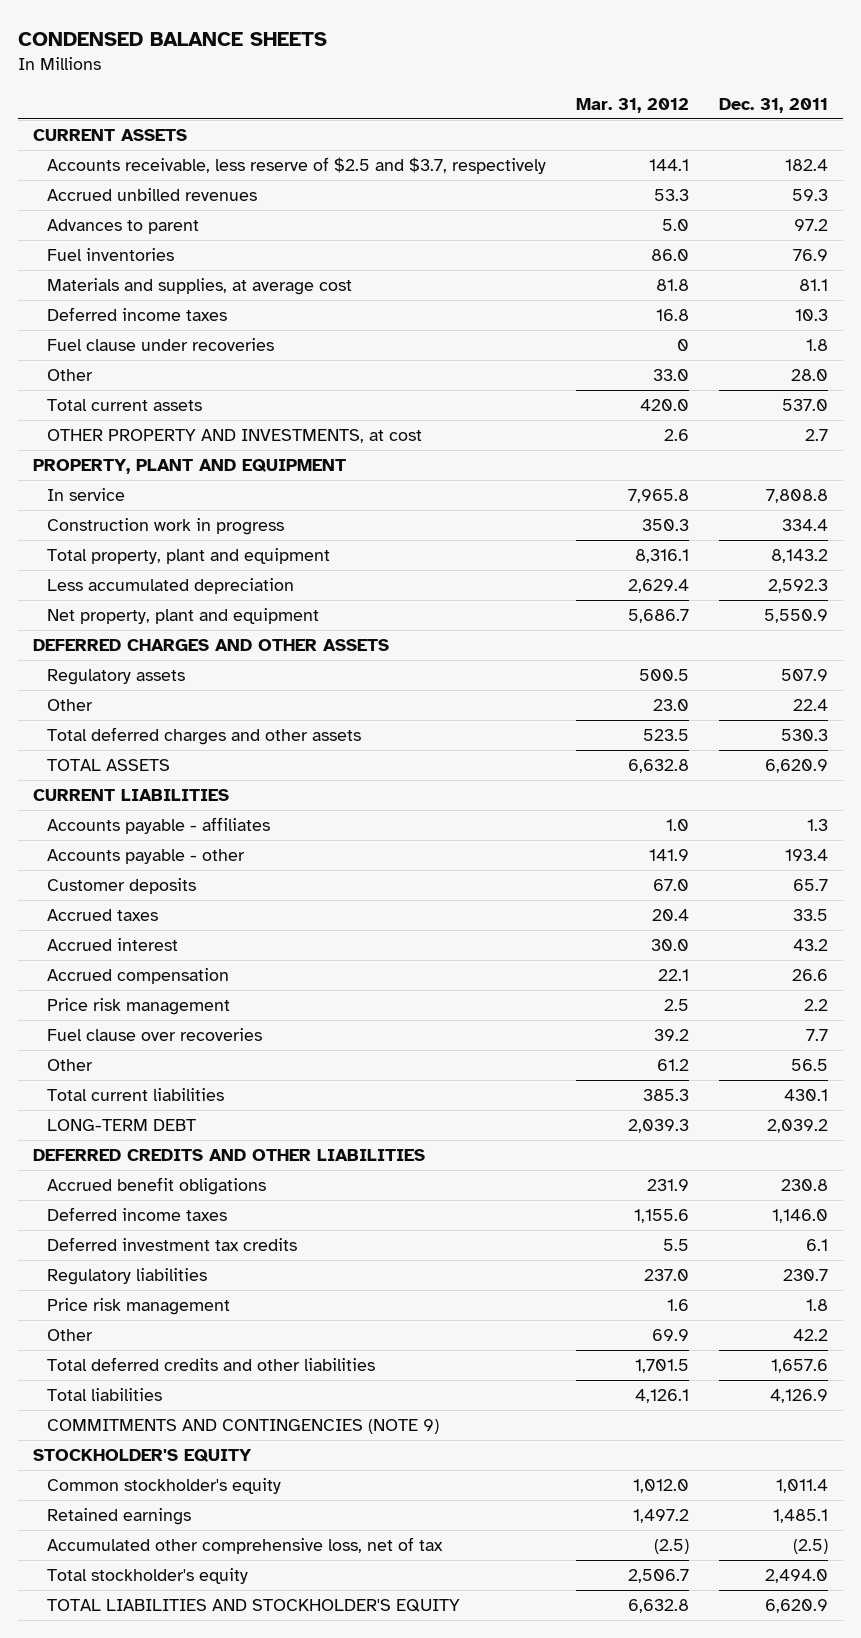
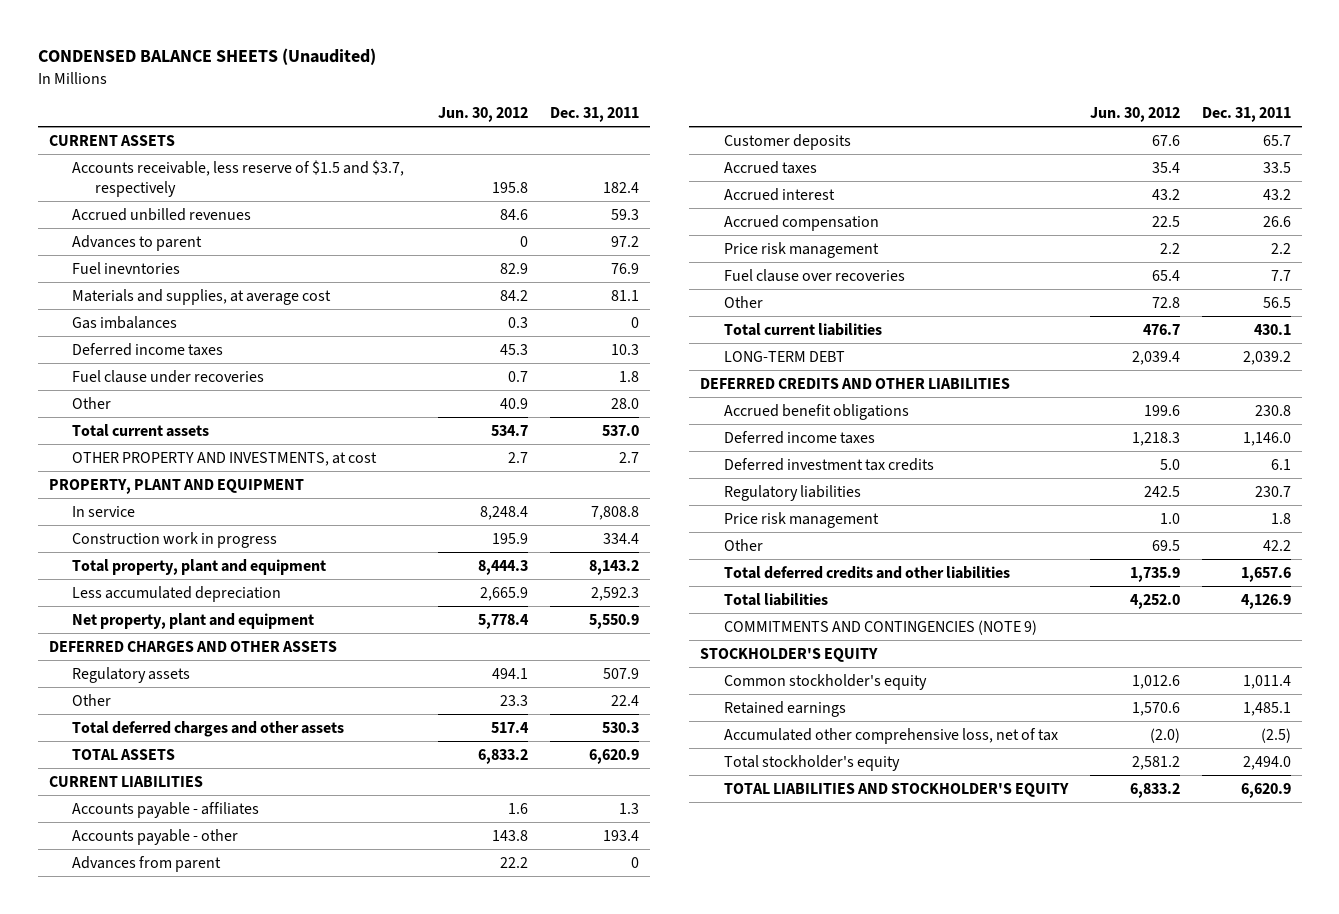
- CONDENSED BALANCE SHEETS
+ CONDENSED BALANCE SHEETS (Unaudited)
- | Mar. 31, 2012 | Dec. 31, 2011
+ | Jun. 30, 2012 | Dec. 31, 2011
- Accounts receivable, less reserve of $2.5 and $3.7, respectively | 144.1 | 182.4
+ Accounts receivable, less reserve of $1.5 and $3.7, respectively | 195.8 | 182.4
- Fuel inventories | 86.0 | 76.9
+ Fuel inevntories | 82.9 | 76.9
+ Gas imbalances | 0.3 | 0
+ Advances from parent | 22.2 | 0

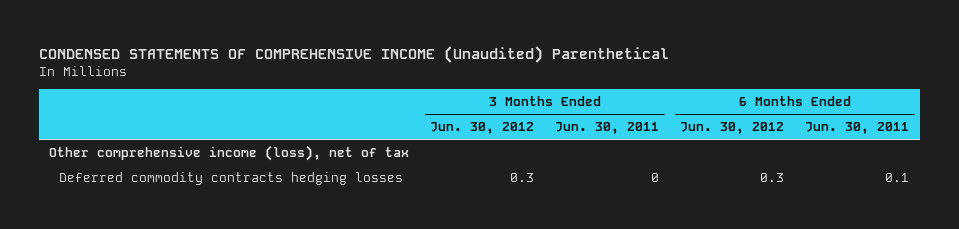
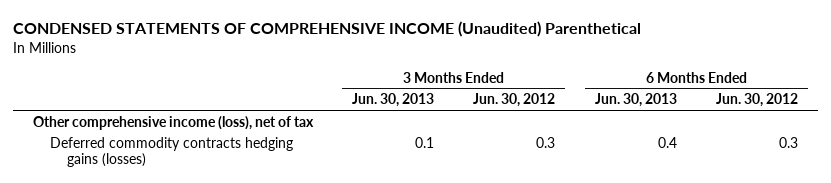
- | 3 Months Ended Jun. 30, 2012 | 3 Months Ended Jun. 30, 2011 | 6 Months Ended Jun. 30, 2012 | 6 Months Ended Jun. 30, 2011
+ | 3 Months Ended Jun. 30, 2013 | 3 Months Ended Jun. 30, 2012 | 6 Months Ended Jun. 30, 2013 | 6 Months Ended Jun. 30, 2012
- Deferred commodity contracts hedging losses | 0.3 | 0 | 0.3 | 0.1
+ Deferred commodity contracts hedging gains (losses) | 0.1 | 0.3 | 0.4 | 0.3

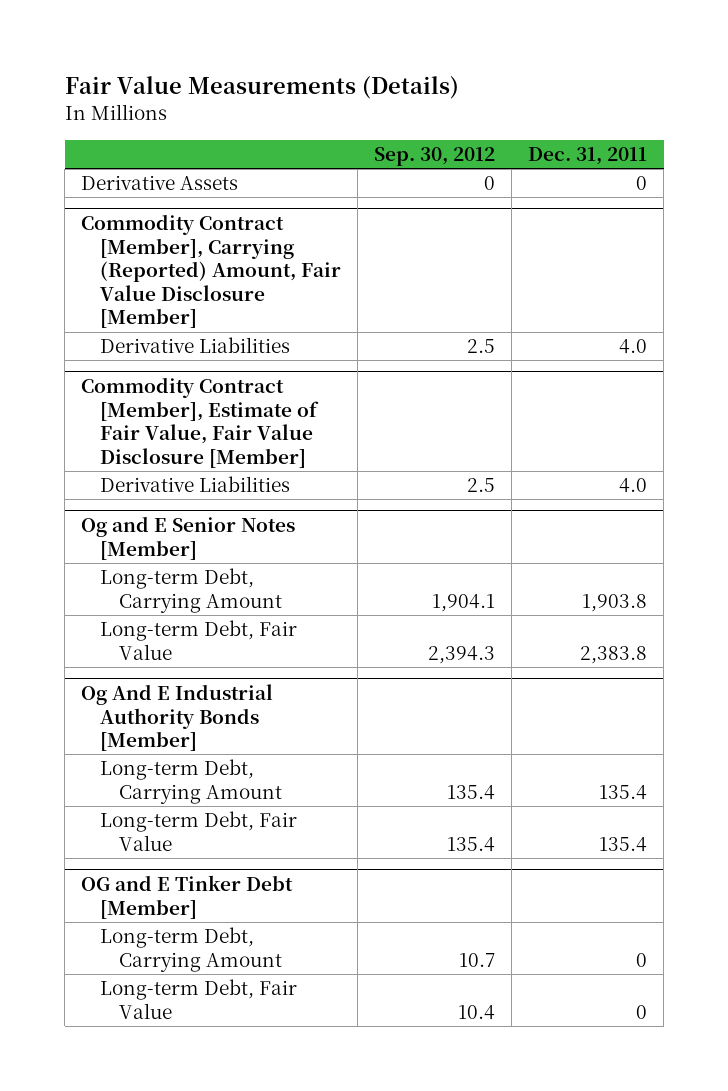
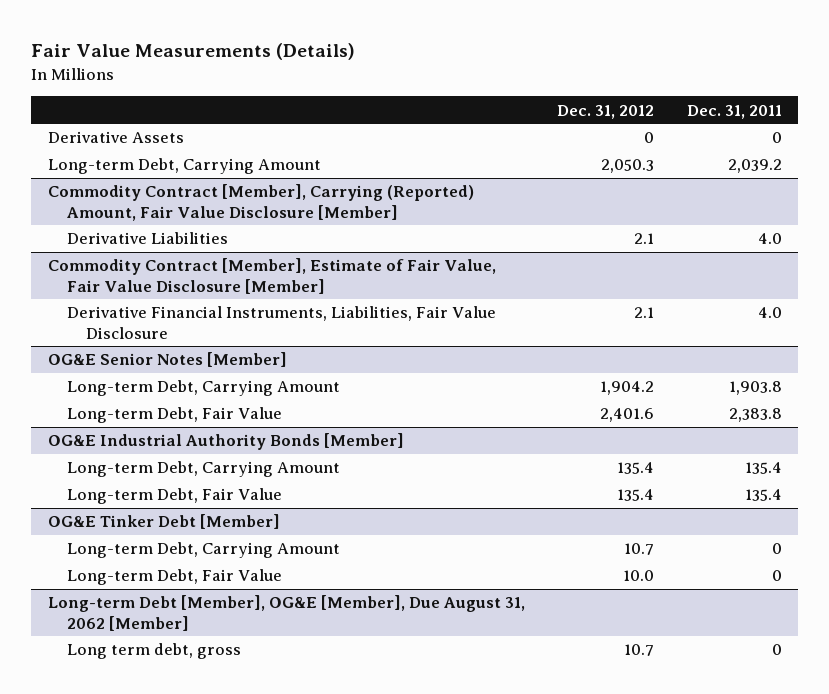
- | Sep. 30, 2012 | Dec. 31, 2011
+ | Dec. 31, 2012 | Dec. 31, 2011
+ Long-term Debt, Carrying Amount | 2,050.3 | 2,039.2
@ Commodity Contract [Member], Estimate of Fair Value, Fair Value Disclosure [Member]
- Derivative Liabilities | 2.5 | 4.0
- Og and E Senior Notes [Member]
@ Commodity Contract [Member], Estimate of Fair Value, Fair Value Disclosure [Member]
+ Derivative Financial Instruments, Liabilities, Fair Value Disclosure | 2.1 | 4.0
+ OG&E Senior Notes [Member]
- Og And E Industrial Authority Bonds [Member]
+ OG&E Industrial Authority Bonds [Member]
- OG and E Tinker Debt [Member]
+ OG&E Tinker Debt [Member]
+ Long-term Debt [Member], OG&E [Member], Due August 31, 2062 [Member]
+ Long term debt, gross | 10.7 | 0

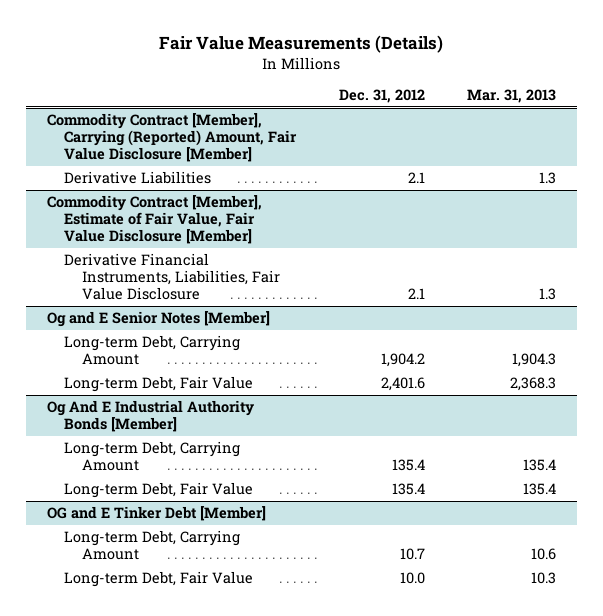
- | Dec. 31, 2012 | Dec. 31, 2011
+ | Dec. 31, 2012 | Mar. 31, 2013
- Derivative Assets | 0 | 0
- Long-term Debt, Carrying Amount | 2,050.3 | 2,039.2
- OG&E Senior Notes [Member]
+ Og and E Senior Notes [Member]
- OG&E Industrial Authority Bonds [Member]
+ Og And E Industrial Authority Bonds [Member]
- OG&E Tinker Debt [Member]
+ OG and E Tinker Debt [Member]
- Long-term Debt [Member], OG&E [Member], Due August 31, 2062 [Member]
- Long term debt, gross | 10.7 | 0

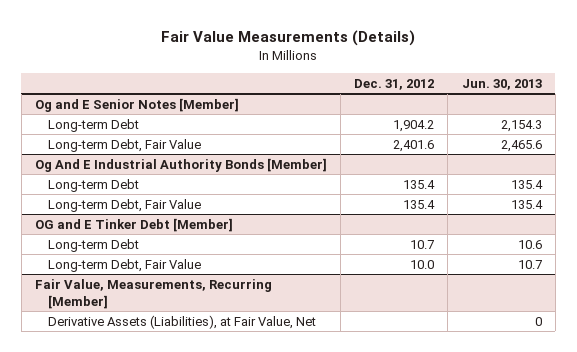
- | Dec. 31, 2012 | Mar. 31, 2013
+ | Dec. 31, 2012 | Jun. 30, 2013
- Commodity Contract [Member], Carrying (Reported) Amount, Fair Value Disclosure [Member]
- Derivative Liabilities | 2.1 | 1.3
- Commodity Contract [Member], Estimate of Fair Value, Fair Value Disclosure [Member]
- Derivative Financial Instruments, Liabilities, Fair Value Disclosure | 2.1 | 1.3
@ Og and E Senior Notes [Member]
- Long-term Debt, Carrying Amount | 1,904.2 | 1,904.3
+ Long-term Debt | 1,904.2 | 2,154.3
@ Og And E Industrial Authority Bonds [Member]
- Long-term Debt, Carrying Amount | 135.4 | 135.4
+ Long-term Debt | 135.4 | 135.4
@ OG and E Tinker Debt [Member]
- Long-term Debt, Carrying Amount | 10.7 | 10.6
+ Long-term Debt | 10.7 | 10.6
+ Fair Value, Measurements, Recurring [Member]
+ Derivative Assets (Liabilities), at Fair Value, Net | | 0

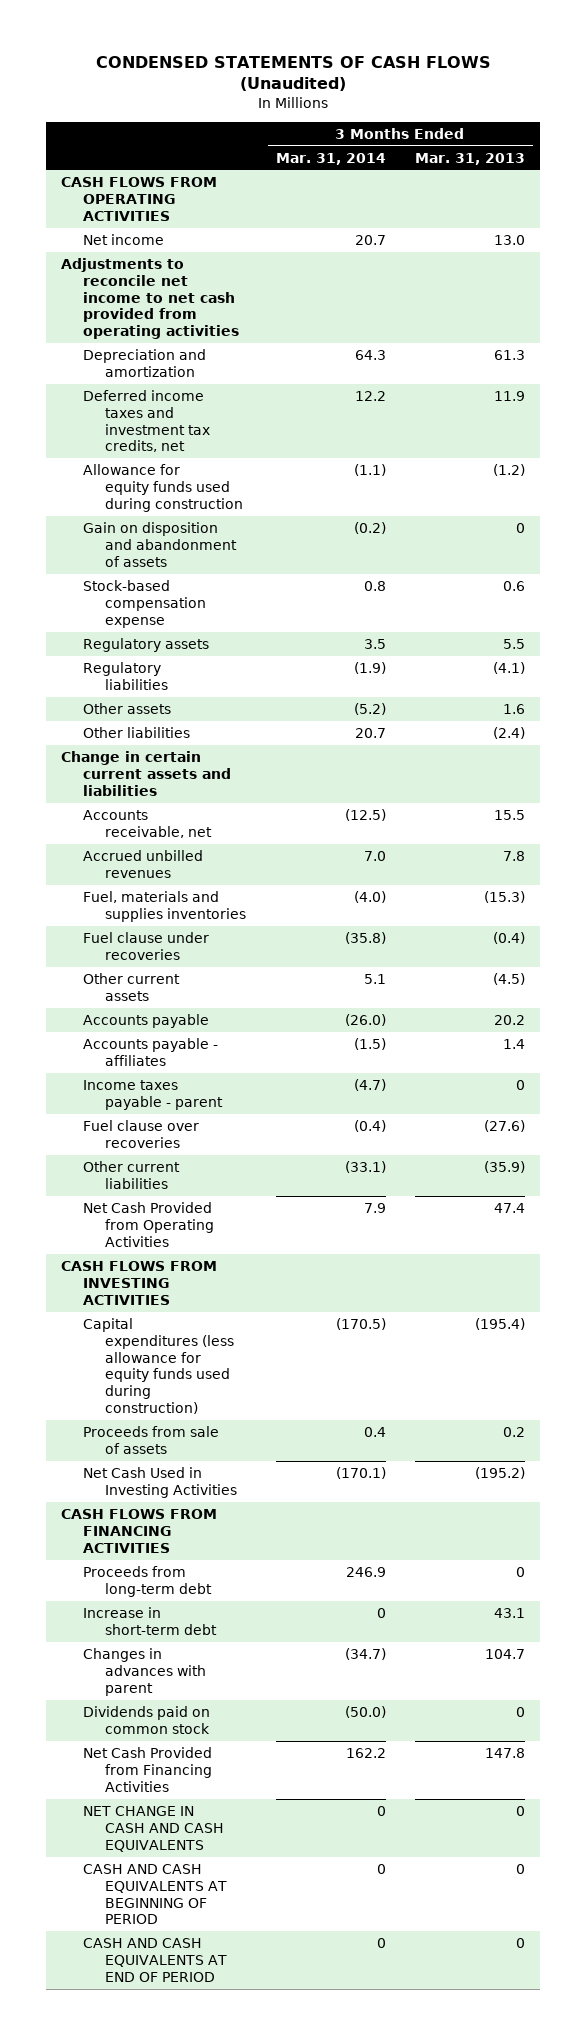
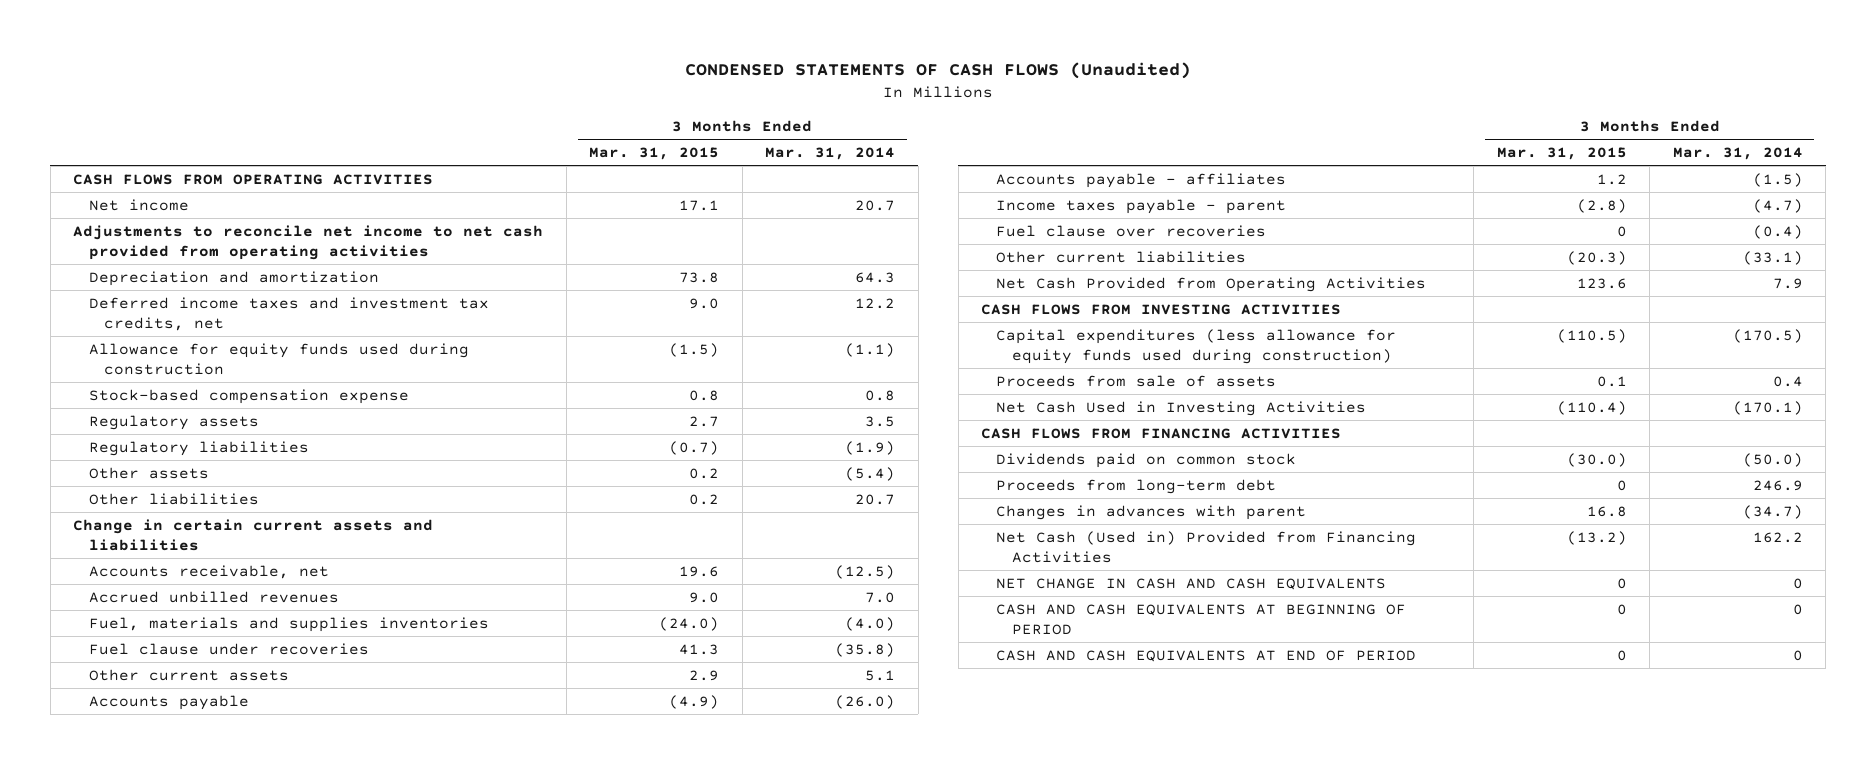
- | 3 Months Ended Mar. 31, 2014 | 3 Months Ended Mar. 31, 2013
+ | 3 Months Ended Mar. 31, 2015 | 3 Months Ended Mar. 31, 2014
- Gain on disposition and abandonment of assets | (0.2) | 0
- Other assets | (5.2) | 1.6
+ Other assets | 0.2 | (5.4)
moved up: Dividends paid on common stock | (30.0) | (50.0)
- Increase in short-term debt | 0 | 43.1
- Net Cash Provided from Financing Activities | 162.2 | 147.8
+ Net Cash (Used in) Provided from Financing Activities | (13.2) | 162.2

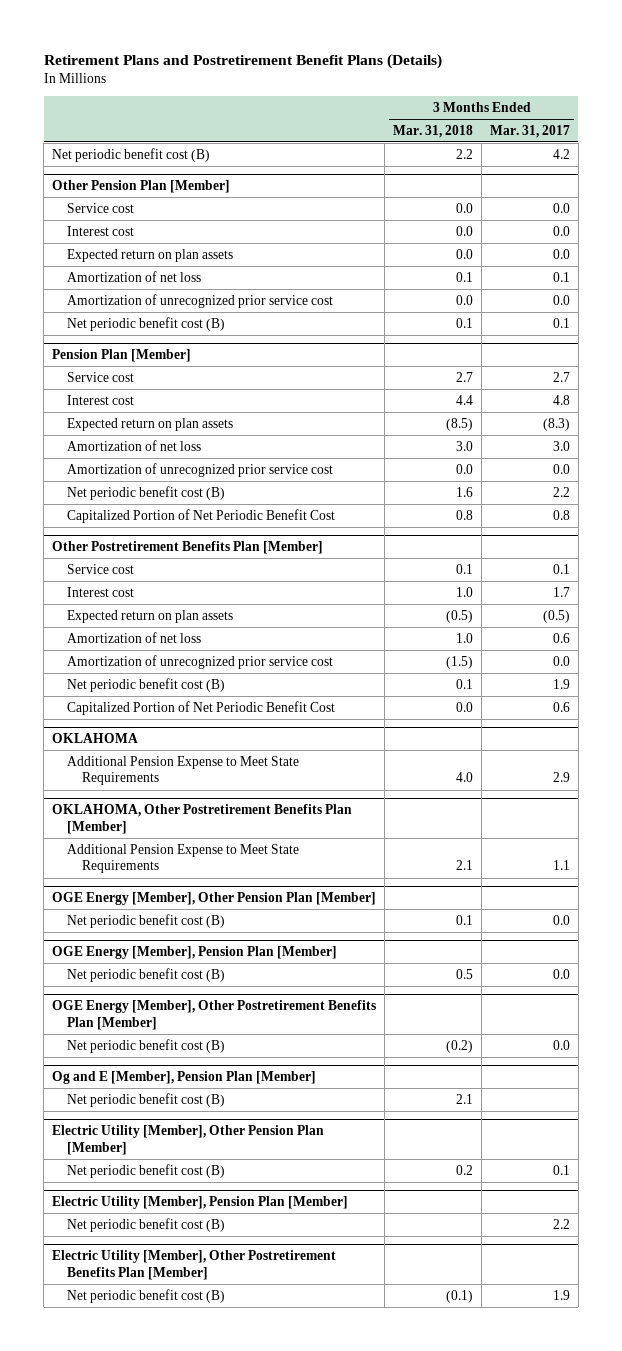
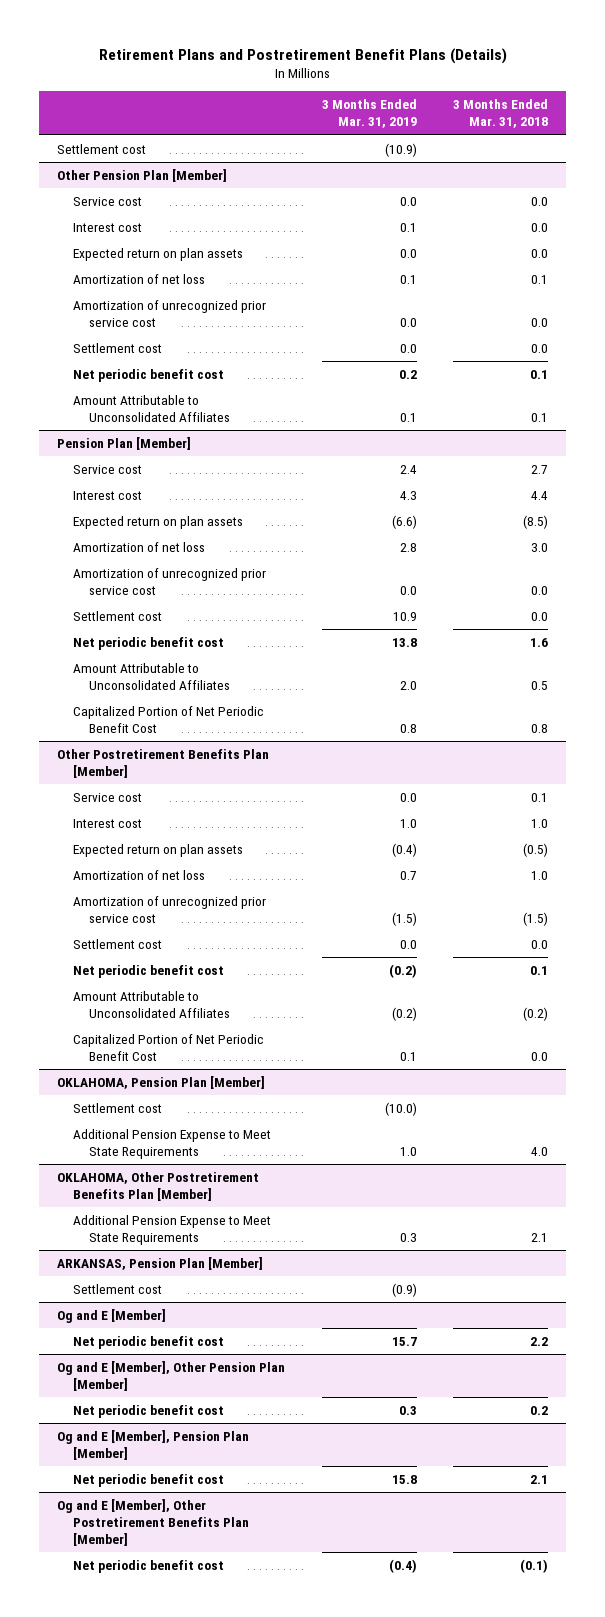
- | 3 Months Ended Mar. 31, 2018 | 3 Months Ended Mar. 31, 2017
+ | 3 Months Ended Mar. 31, 2019 | 3 Months Ended Mar. 31, 2018
- Net periodic benefit cost (B) | 2.2 | 4.2
+ Settlement cost | (10.9) |
@ Other Pension Plan [Member]
- Net periodic benefit cost (B) | 0.1 | 0.1
+ Settlement cost | 0.0 | 0.0
+ Net periodic benefit cost | 0.2 | 0.1
+ Amount Attributable to Unconsolidated Affiliates | 0.1 | 0.1
@ Pension Plan [Member]
- Net periodic benefit cost (B) | 1.6 | 2.2
+ Settlement cost | 10.9 | 0.0
+ Net periodic benefit cost | 13.8 | 1.6
+ Amount Attributable to Unconsolidated Affiliates | 2.0 | 0.5
@ Other Postretirement Benefits Plan [Member]
- Net periodic benefit cost (B) | 0.1 | 1.9
+ Settlement cost | 0.0 | 0.0
+ Net periodic benefit cost | (0.2) | 0.1
+ Amount Attributable to Unconsolidated Affiliates | (0.2) | (0.2)
- OKLAHOMA
+ OKLAHOMA, Pension Plan [Member]
+ Settlement cost | (10.0) |
- OGE Energy [Member], Other Pension Plan [Member]
- Net periodic benefit cost (B) | 0.1 | 0.0
- OGE Energy [Member], Pension Plan [Member]
- Net periodic benefit cost (B) | 0.5 | 0.0
- OGE Energy [Member], Other Postretirement Benefits Plan [Member]
- Net periodic benefit cost (B) | (0.2) | 0.0
+ ARKANSAS, Pension Plan [Member]
+ Settlement cost | (0.9) |
+ Og and E [Member]
+ Net periodic benefit cost | 15.7 | 2.2
+ Og and E [Member], Other Pension Plan [Member]
+ Net periodic benefit cost | 0.3 | 0.2
@ Og and E [Member], Pension Plan [Member]
- Net periodic benefit cost (B) | 2.1 |
- Electric Utility [Member], Other Pension Plan [Member]
- Net periodic benefit cost (B) | 0.2 | 0.1
- Electric Utility [Member], Pension Plan [Member]
- Net periodic benefit cost (B) | | 2.2
- Electric Utility [Member], Other Postretirement Benefits Plan [Member]
- Net periodic benefit cost (B) | (0.1) | 1.9
@ Og and E [Member], Pension Plan [Member]
+ Net periodic benefit cost | 15.8 | 2.1
+ Og and E [Member], Other Postretirement Benefits Plan [Member]
+ Net periodic benefit cost | (0.4) | (0.1)

